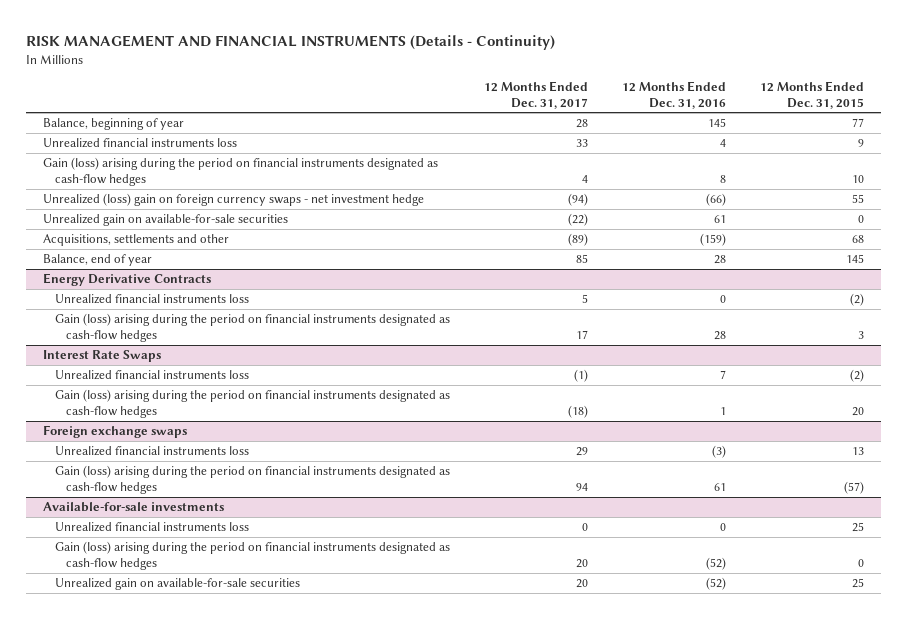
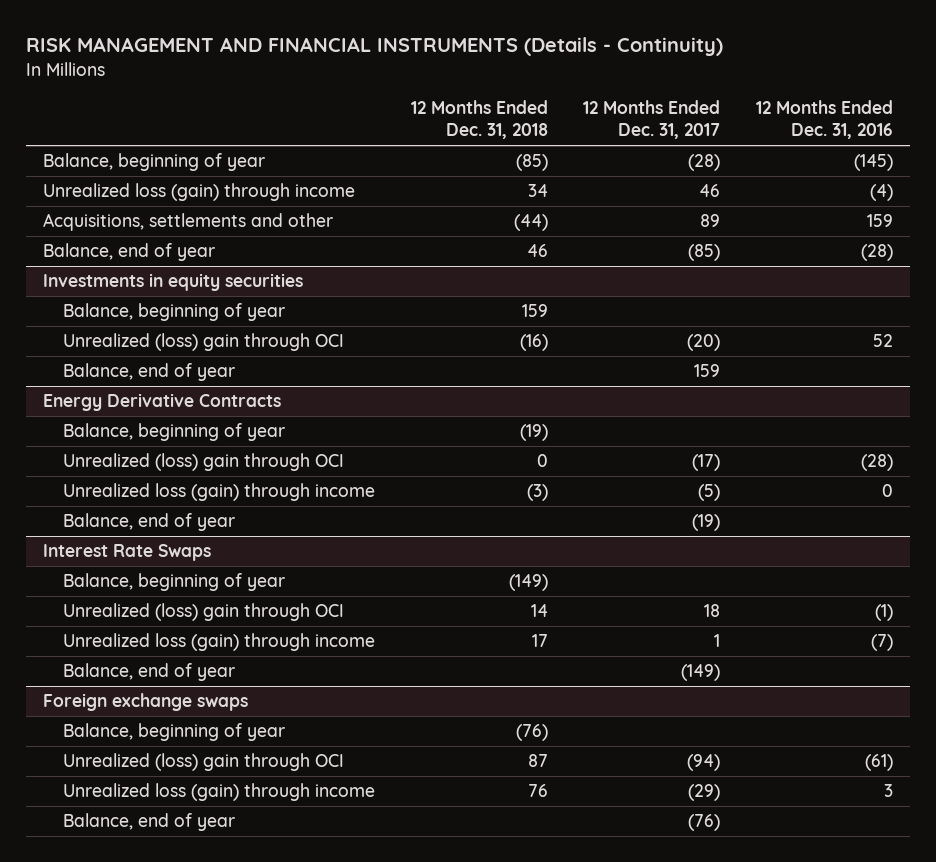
- | 12 Months Ended Dec. 31, 2017 | 12 Months Ended Dec. 31, 2016 | 12 Months Ended Dec. 31, 2015
+ | 12 Months Ended Dec. 31, 2018 | 12 Months Ended Dec. 31, 2017 | 12 Months Ended Dec. 31, 2016
- Balance, beginning of year | 28 | 145 | 77
- Unrealized financial instruments loss | 33 | 4 | 9
- Gain (loss) arising during the period on financial instruments designated as cash-flow hedges | 4 | 8 | 10
- Unrealized (loss) gain on foreign currency swaps - net investment hedge | (94) | (66) | 55
- Unrealized gain on available-for-sale securities | (22) | 61 | 0
- Acquisitions, settlements and other | (89) | (159) | 68
- Balance, end of year | 85 | 28 | 145
+ Balance, beginning of year | (85) | (28) | (145)
+ Unrealized loss (gain) through income | 34 | 46 | (4)
+ Acquisitions, settlements and other | (44) | 89 | 159
+ Balance, end of year | 46 | (85) | (28)
+ Investments in equity securities
+ Balance, beginning of year | 159 | |
+ Unrealized (loss) gain through OCI | (16) | (20) | 52
+ Balance, end of year | | 159 |
@ Energy Derivative Contracts
- Unrealized financial instruments loss | 5 | 0 | (2)
- Gain (loss) arising during the period on financial instruments designated as cash-flow hedges | 17 | 28 | 3
+ Balance, beginning of year | (19) | |
+ Unrealized (loss) gain through OCI | 0 | (17) | (28)
+ Unrealized loss (gain) through income | (3) | (5) | 0
+ Balance, end of year | | (19) |
@ Interest Rate Swaps
- Unrealized financial instruments loss | (1) | 7 | (2)
- Gain (loss) arising during the period on financial instruments designated as cash-flow hedges | (18) | 1 | 20
+ Balance, beginning of year | (149) | |
+ Unrealized (loss) gain through OCI | 14 | 18 | (1)
+ Unrealized loss (gain) through income | 17 | 1 | (7)
+ Balance, end of year | | (149) |
@ Foreign exchange swaps
- Unrealized financial instruments loss | 29 | (3) | 13
- Gain (loss) arising during the period on financial instruments designated as cash-flow hedges | 94 | 61 | (57)
- Available-for-sale investments
- Unrealized financial instruments loss | 0 | 0 | 25
- Gain (loss) arising during the period on financial instruments designated as cash-flow hedges | 20 | (52) | 0
- Unrealized gain on available-for-sale securities | 20 | (52) | 25
@ Foreign exchange swaps
+ Balance, beginning of year | (76) | |
+ Unrealized (loss) gain through OCI | 87 | (94) | (61)
+ Unrealized loss (gain) through income | 76 | (29) | 3
+ Balance, end of year | | (76) |

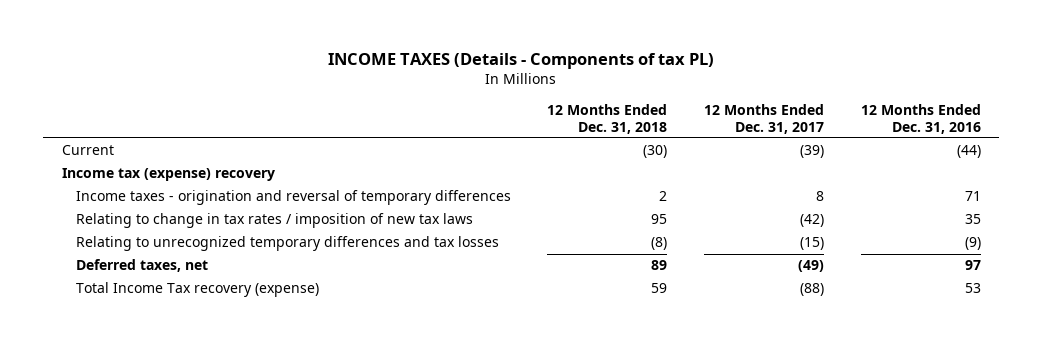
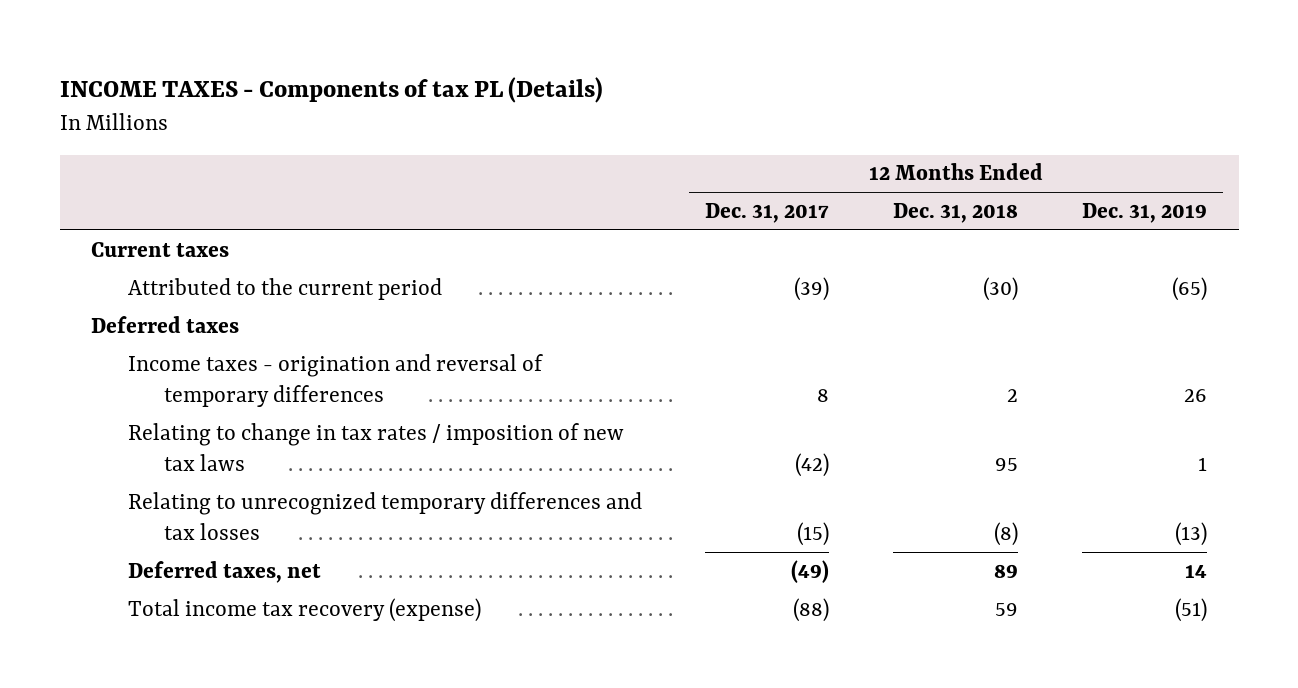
- INCOME TAXES (Details - Components of tax PL)
+ INCOME TAXES - Components of tax PL (Details)
- | 12 Months Ended Dec. 31, 2018 | 12 Months Ended Dec. 31, 2017 | 12 Months Ended Dec. 31, 2016
+ | 12 Months Ended Dec. 31, 2017 | 12 Months Ended Dec. 31, 2018 | 12 Months Ended Dec. 31, 2019
- Current | (30) | (39) | (44)
- Income tax (expense) recovery
+ Current taxes
+ Attributed to the current period | (39) | (30) | (65)
+ Deferred taxes
- Total Income Tax recovery (expense) | 59 | (88) | 53
+ Total income tax recovery (expense) | (88) | 59 | (51)

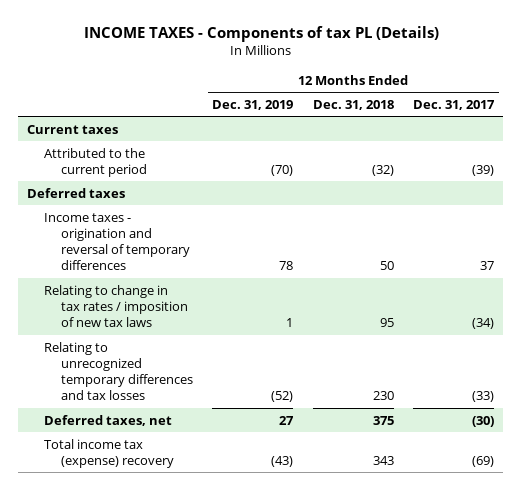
- | 12 Months Ended Dec. 31, 2017 | 12 Months Ended Dec. 31, 2018 | 12 Months Ended Dec. 31, 2019
+ | 12 Months Ended Dec. 31, 2019 | 12 Months Ended Dec. 31, 2018 | 12 Months Ended Dec. 31, 2017
- Attributed to the current period | (39) | (30) | (65)
+ Attributed to the current period | (70) | (32) | (39)
- Income taxes - origination and reversal of temporary differences | 8 | 2 | 26
- Relating to change in tax rates / imposition of new tax laws | (42) | 95 | 1
- Relating to unrecognized temporary differences and tax losses | (15) | (8) | (13)
- Deferred taxes, net | (49) | 89 | 14
- Total income tax recovery (expense) | (88) | 59 | (51)
+ Income taxes - origination and reversal of temporary differences | 78 | 50 | 37
+ Relating to change in tax rates / imposition of new tax laws | 1 | 95 | (34)
+ Relating to unrecognized temporary differences and tax losses | (52) | 230 | (33)
+ Deferred taxes, net | 27 | 375 | (30)
+ Total income tax (expense) recovery | (43) | 343 | (69)

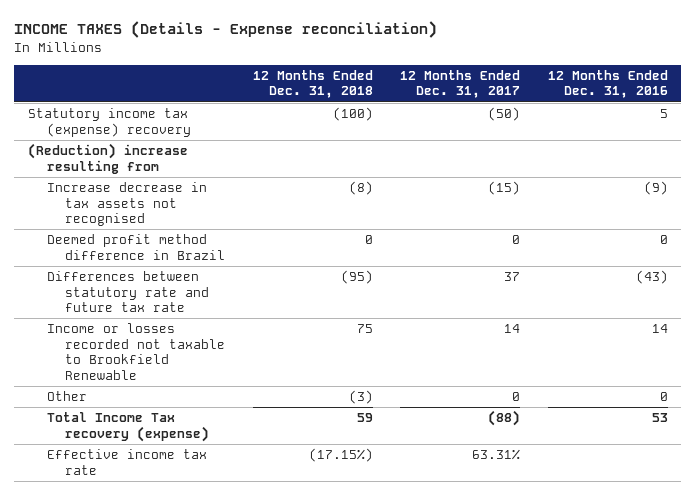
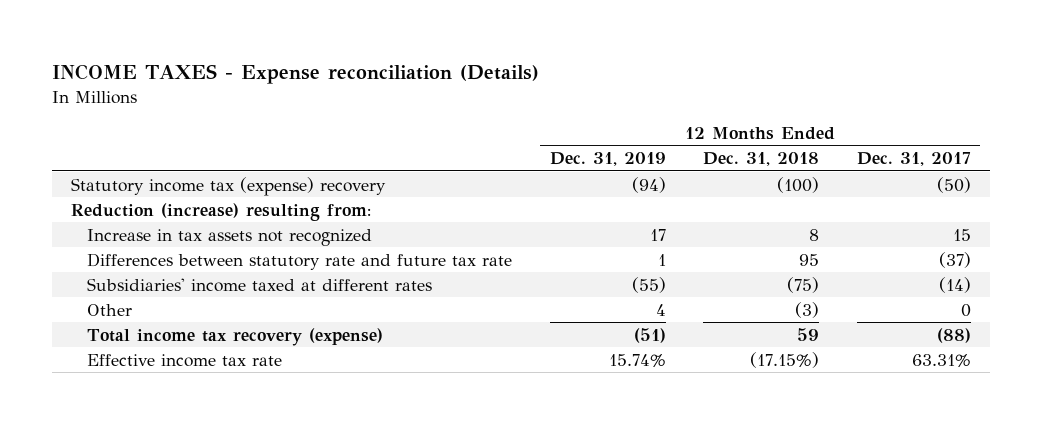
- INCOME TAXES (Details - Expense reconciliation)
+ INCOME TAXES - Expense reconciliation (Details)
- | 12 Months Ended Dec. 31, 2018 | 12 Months Ended Dec. 31, 2017 | 12 Months Ended Dec. 31, 2016
+ | 12 Months Ended Dec. 31, 2019 | 12 Months Ended Dec. 31, 2018 | 12 Months Ended Dec. 31, 2017
- (Reduction) increase resulting from
- Increase decrease in tax assets not recognised | (8) | (15) | (9)
- Deemed profit method difference in Brazil | 0 | 0 | 0
- Differences between statutory rate and future tax rate | (95) | 37 | (43)
- Income or losses recorded not taxable to Brookfield Renewable | 75 | 14 | 14
+ Reduction (increase) resulting from:
+ Increase in tax assets not recognized | 17 | 8 | 15
+ Differences between statutory rate and future tax rate | 1 | 95 | (37)
+ Subsidiaries' income taxed at different rates | (55) | (75) | (14)
- Total Income Tax recovery (expense) | 59 | (88) | 53
+ Total income tax recovery (expense) | (51) | 59 | (88)

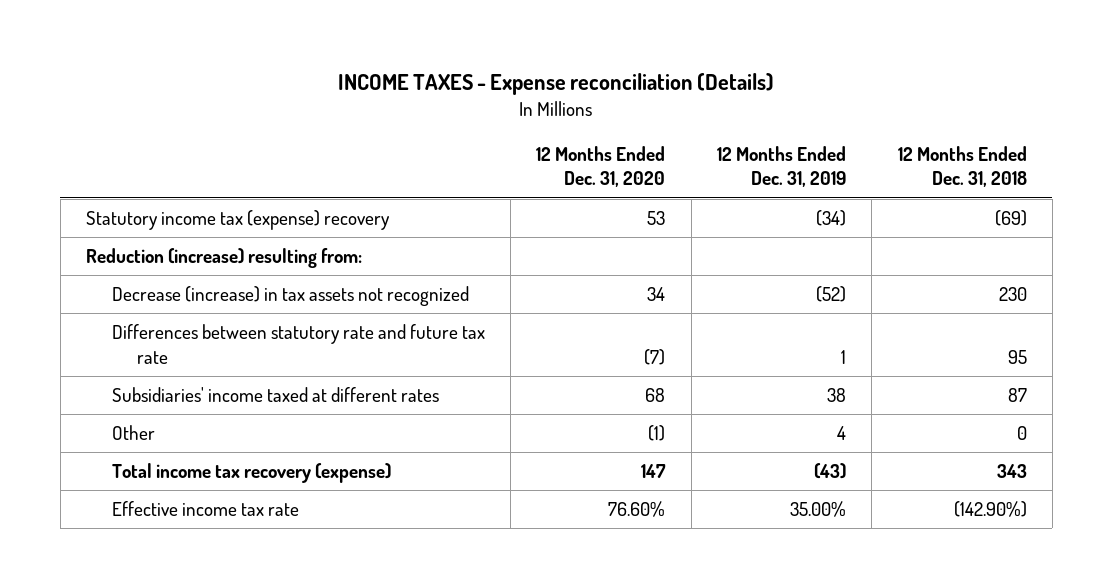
- | 12 Months Ended Dec. 31, 2019 | 12 Months Ended Dec. 31, 2018 | 12 Months Ended Dec. 31, 2017
+ | 12 Months Ended Dec. 31, 2020 | 12 Months Ended Dec. 31, 2019 | 12 Months Ended Dec. 31, 2018
- Statutory income tax (expense) recovery | (94) | (100) | (50)
+ Statutory income tax (expense) recovery | 53 | (34) | (69)
- Increase in tax assets not recognized | 17 | 8 | 15
+ Decrease (increase) in tax assets not recognized | 34 | (52) | 230
- Subsidiaries' income taxed at different rates | (55) | (75) | (14)
- Other | 4 | (3) | 0
- Total income tax recovery (expense) | (51) | 59 | (88)
- Effective income tax rate | 15.74% | (17.15%) | 63.31%
+ Subsidiaries' income taxed at different rates | 68 | 38 | 87
+ Other | (1) | 4 | 0
+ Total income tax recovery (expense) | 147 | (43) | 343
+ Effective income tax rate | 76.60% | 35.00% | (142.90%)

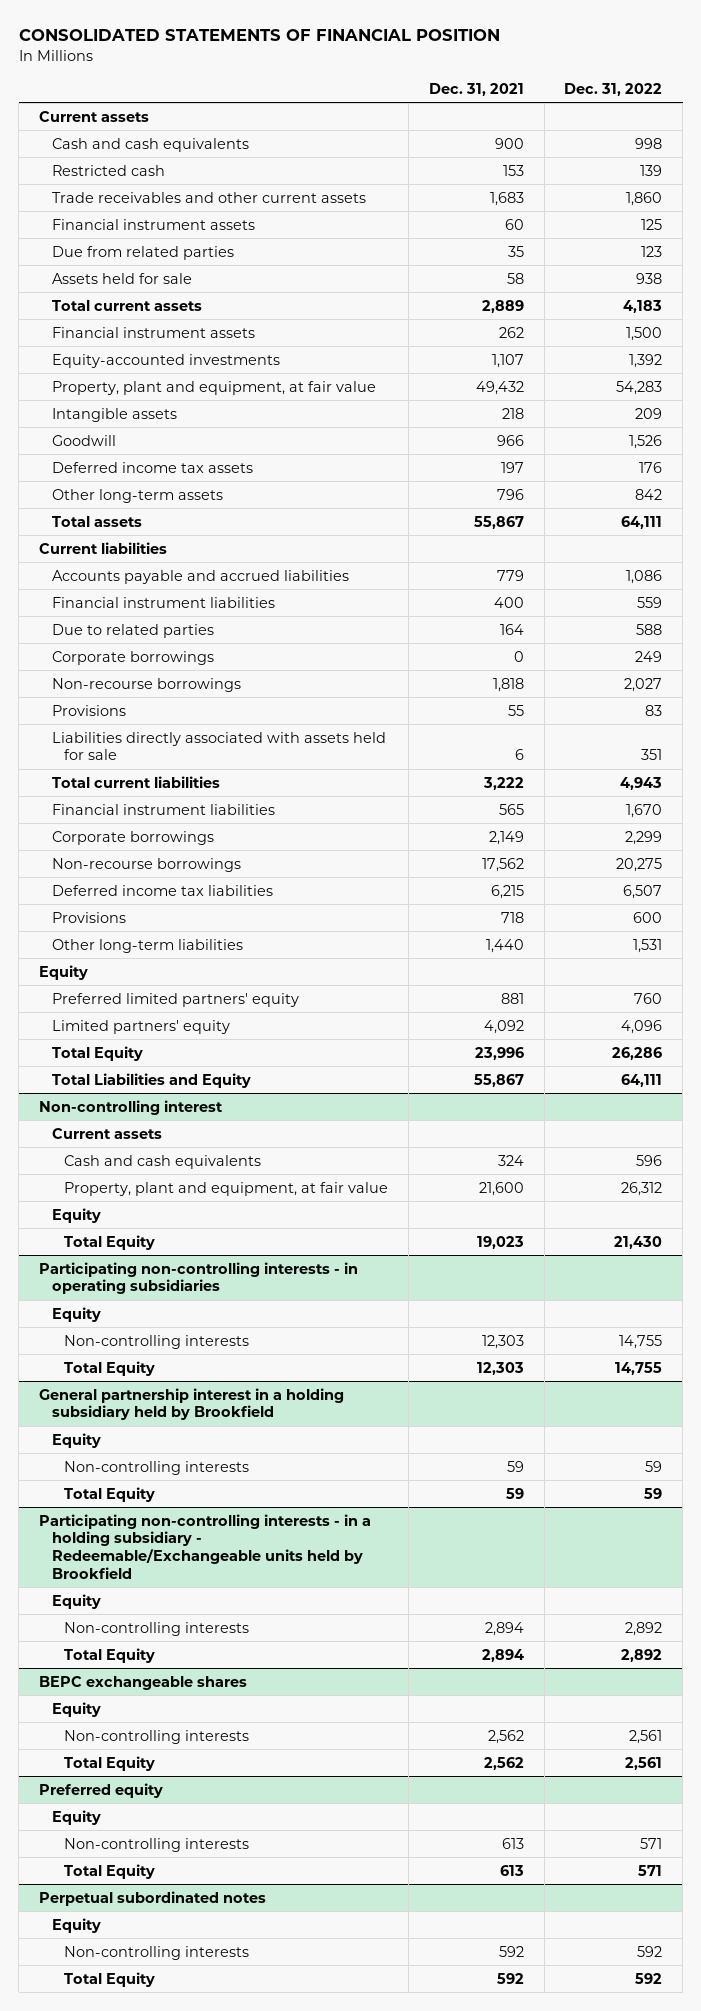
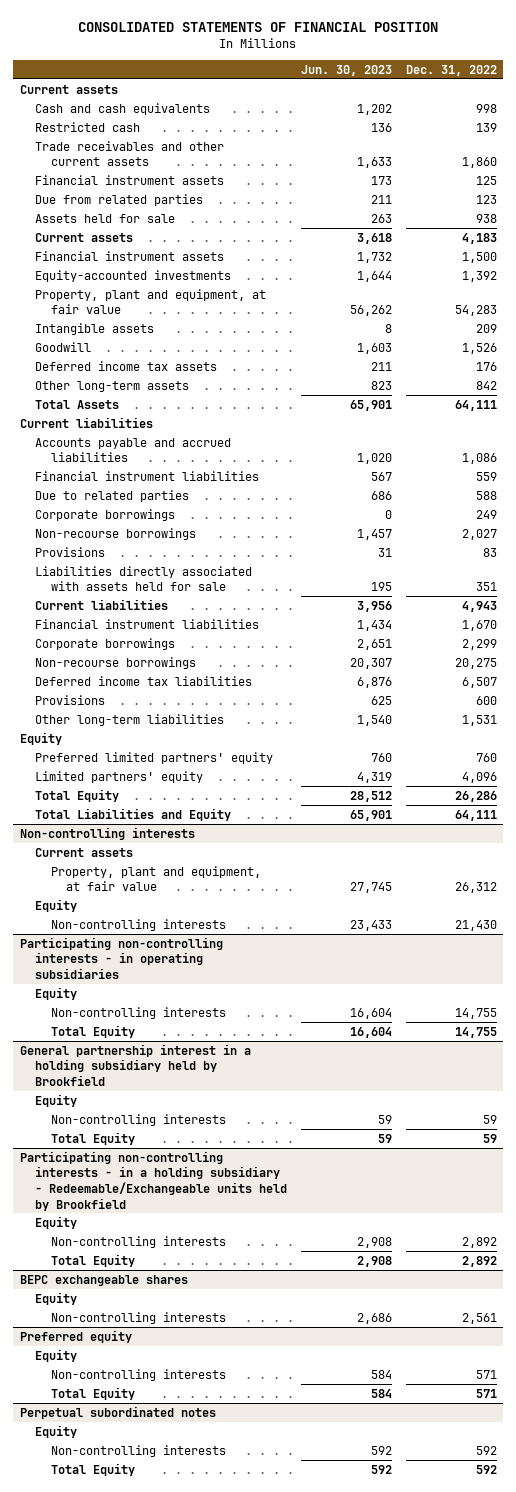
- | Dec. 31, 2021 | Dec. 31, 2022
+ | Jun. 30, 2023 | Dec. 31, 2022
- Total current assets | 2,889 | 4,183
+ Current assets | 3,618 | 4,183
- Total assets | 55,867 | 64,111
+ Total Assets | 65,901 | 64,111
- Total current liabilities | 3,222 | 4,943
+ Current liabilities | 3,956 | 4,943
- Non-controlling interest
+ Non-controlling interests
- Cash and cash equivalents | 324 | 596
- Total Equity | 19,023 | 21,430
+ Non-controlling interests | 23,433 | 21,430
@ BEPC exchangeable shares
- Total Equity | 2,562 | 2,561

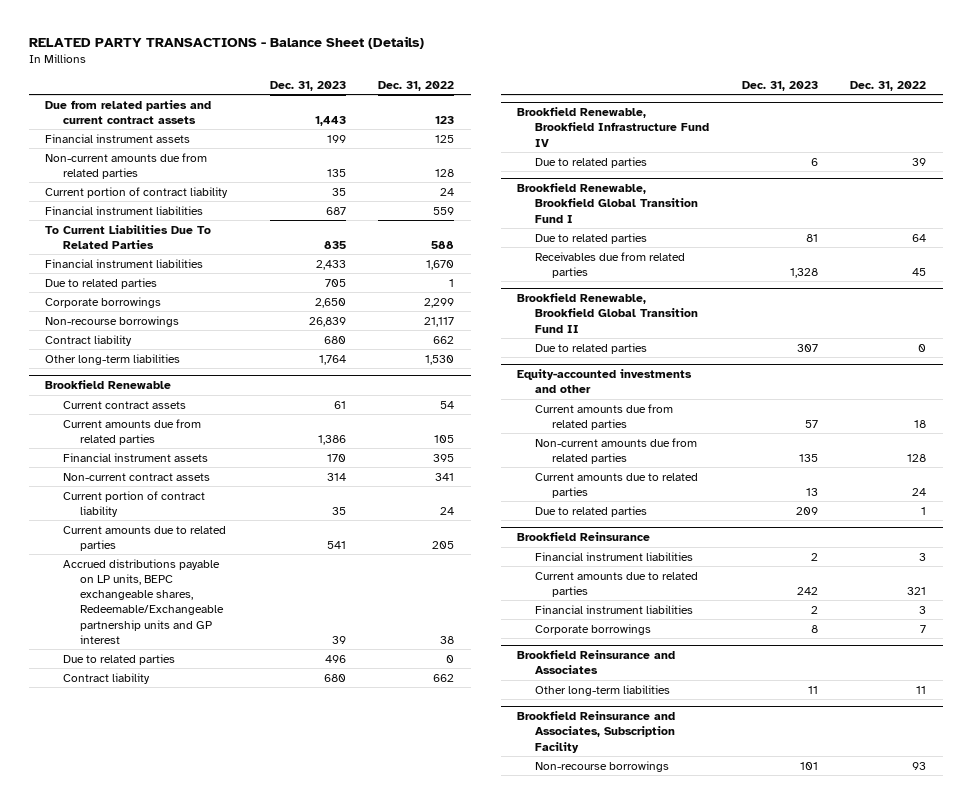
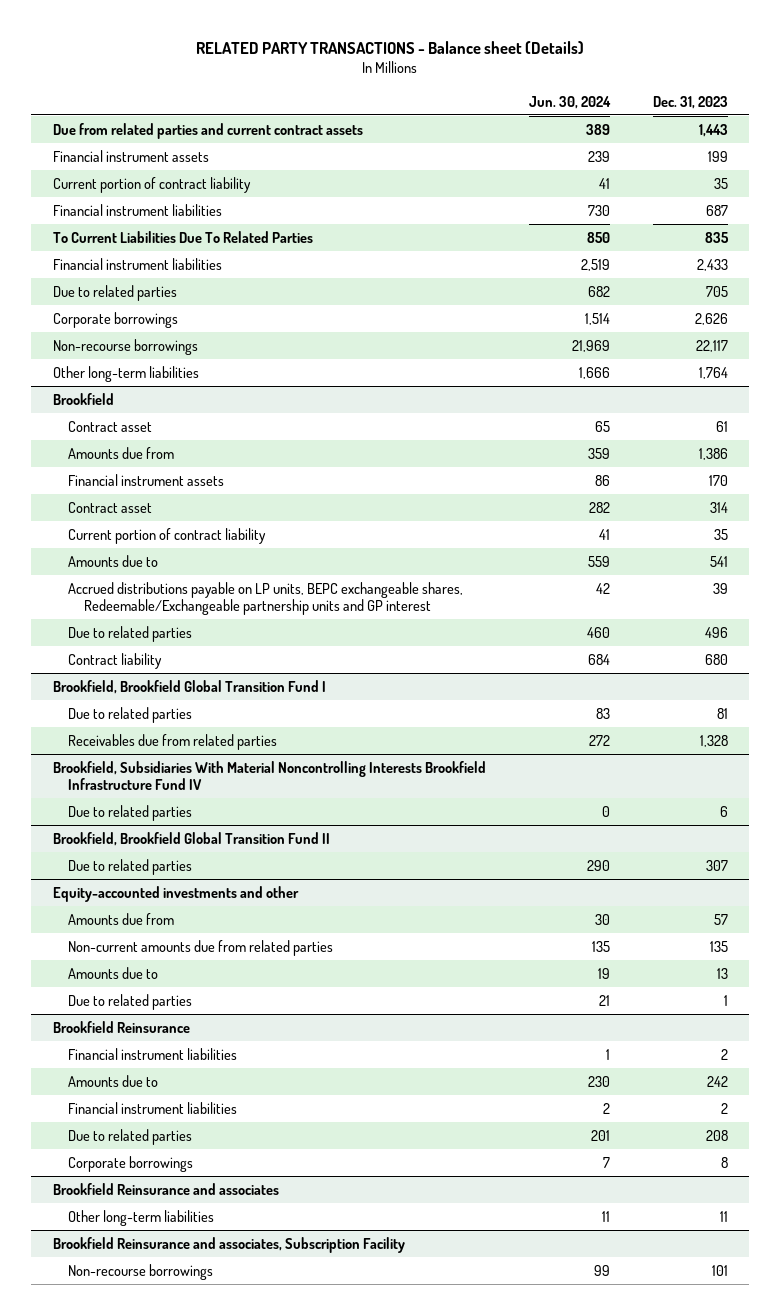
- RELATED PARTY TRANSACTIONS - Balance Sheet (Details)
+ RELATED PARTY TRANSACTIONS - Balance sheet (Details)
- | Dec. 31, 2023 | Dec. 31, 2022
+ | Jun. 30, 2024 | Dec. 31, 2023
- Non-current amounts due from related parties | 135 | 128
- Corporate borrowings | 2,650 | 2,299
- Non-recourse borrowings | 26,839 | 21,117
- Contract liability | 680 | 662
+ Corporate borrowings | 1,514 | 2,626
+ Non-recourse borrowings | 21,969 | 22,117
- Brookfield Renewable
- Current contract assets | 61 | 54
- Current amounts due from related parties | 1,386 | 105
+ Brookfield
+ Contract asset | 65 | 61
+ Amounts due from | 359 | 1,386
- Non-current contract assets | 314 | 341
+ Contract asset | 282 | 314
- Current amounts due to related parties | 541 | 205
+ Amounts due to | 559 | 541
- Brookfield Renewable, Brookfield Infrastructure Fund IV
- Due to related parties | 6 | 39
- Brookfield Renewable, Brookfield Global Transition Fund I
+ Brookfield, Brookfield Global Transition Fund I
- Brookfield Renewable, Brookfield Global Transition Fund II
+ Brookfield, Subsidiaries With Material Noncontrolling Interests Brookfield Infrastructure Fund IV
+ Due to related parties | 0 | 6
+ Brookfield, Brookfield Global Transition Fund II
@ Equity-accounted investments and other
- Current amounts due from related parties | 57 | 18
+ Amounts due from | 30 | 57
- Current amounts due to related parties | 13 | 24
- Due to related parties | 209 | 1
+ Amounts due to | 19 | 13
+ Due to related parties | 21 | 1
@ Brookfield Reinsurance
- Current amounts due to related parties | 242 | 321
+ Amounts due to | 230 | 242
+ Due to related parties | 201 | 208
- Brookfield Reinsurance and Associates
+ Brookfield Reinsurance and associates
- Brookfield Reinsurance and Associates, Subscription Facility
+ Brookfield Reinsurance and associates, Subscription Facility

